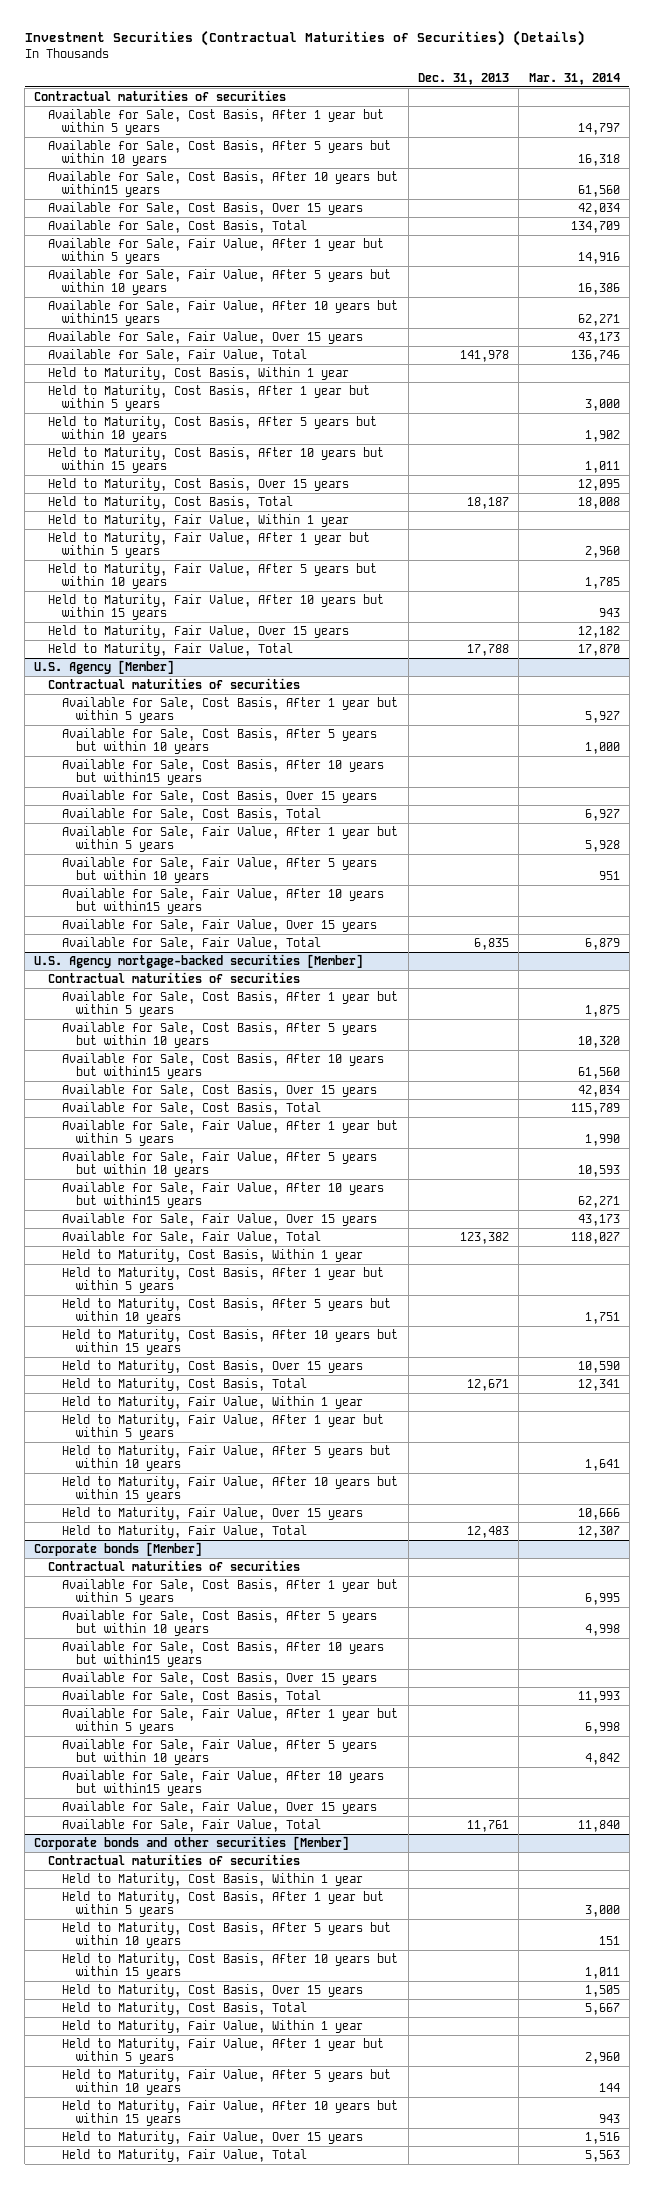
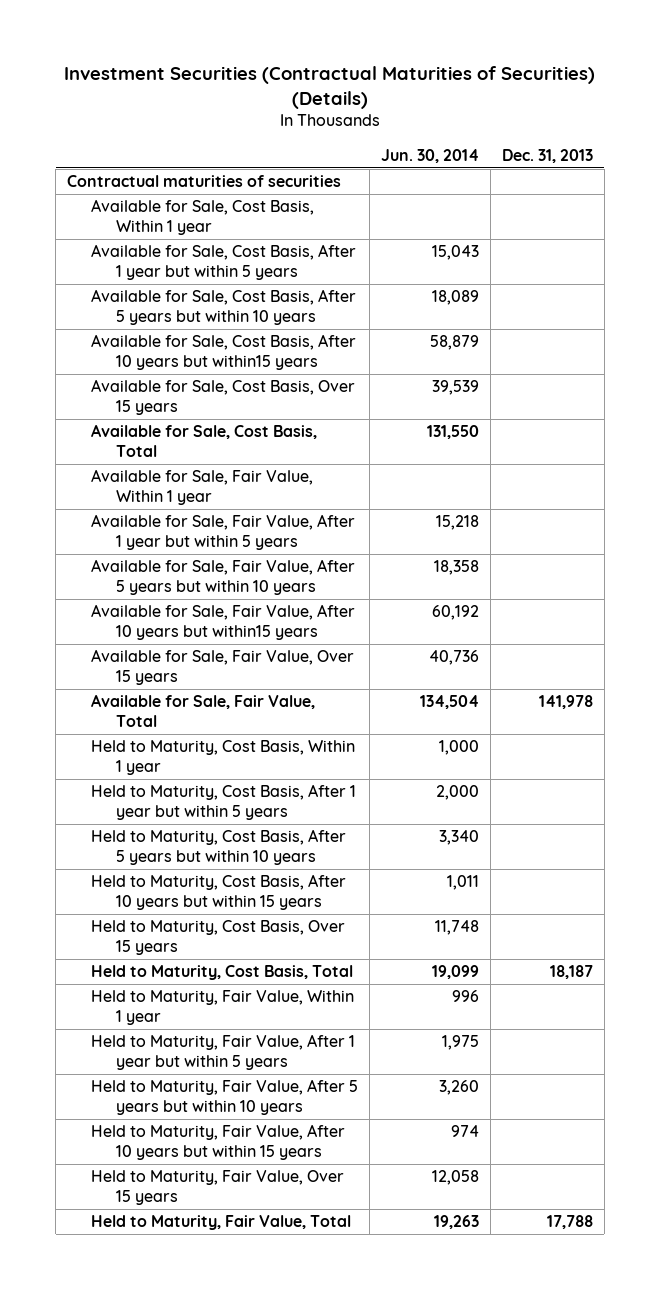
- | Dec. 31, 2013 | Mar. 31, 2014
+ | Jun. 30, 2014 | Dec. 31, 2013
+ Available for Sale, Cost Basis, Within 1 year
+ Available for Sale, Fair Value, Within 1 year
- U.S. Agency [Member]
- Contractual maturities of securities
- Available for Sale, Cost Basis, After 1 year but within 5 years | | 5,927
- Available for Sale, Cost Basis, After 5 years but within 10 years | | 1,000
- Available for Sale, Cost Basis, After 10 years but within15 years
- Available for Sale, Cost Basis, Over 15 years
- Available for Sale, Cost Basis, Total | | 6,927
- Available for Sale, Fair Value, After 1 year but within 5 years | | 5,928
- Available for Sale, Fair Value, After 5 years but within 10 years | | 951
- Available for Sale, Fair Value, After 10 years but within15 years
- Available for Sale, Fair Value, Over 15 years
- Available for Sale, Fair Value, Total | 6,835 | 6,879
- U.S. Agency mortgage-backed securities [Member]
- Contractual maturities of securities
- Available for Sale, Cost Basis, After 1 year but within 5 years | | 1,875
- Available for Sale, Cost Basis, After 5 years but within 10 years | | 10,320
- Available for Sale, Cost Basis, After 10 years but within15 years | | 61,560
- Available for Sale, Cost Basis, Over 15 years | | 42,034
- Available for Sale, Cost Basis, Total | | 115,789
- Available for Sale, Fair Value, After 1 year but within 5 years | | 1,990
- Available for Sale, Fair Value, After 5 years but within 10 years | | 10,593
- Available for Sale, Fair Value, After 10 years but within15 years | | 62,271
- Available for Sale, Fair Value, Over 15 years | | 43,173
- Available for Sale, Fair Value, Total | 123,382 | 118,027
- Held to Maturity, Cost Basis, Within 1 year
- Held to Maturity, Cost Basis, After 1 year but within 5 years
- Held to Maturity, Cost Basis, After 5 years but within 10 years | | 1,751
- Held to Maturity, Cost Basis, After 10 years but within 15 years
- Held to Maturity, Cost Basis, Over 15 years | | 10,590
- Held to Maturity, Cost Basis, Total | 12,671 | 12,341
- Held to Maturity, Fair Value, Within 1 year
- Held to Maturity, Fair Value, After 1 year but within 5 years
- Held to Maturity, Fair Value, After 5 years but within 10 years | | 1,641
- Held to Maturity, Fair Value, After 10 years but within 15 years
- Held to Maturity, Fair Value, Over 15 years | | 10,666
- Held to Maturity, Fair Value, Total | 12,483 | 12,307
- Corporate bonds [Member]
- Contractual maturities of securities
- Available for Sale, Cost Basis, After 1 year but within 5 years | | 6,995
- Available for Sale, Cost Basis, After 5 years but within 10 years | | 4,998
- Available for Sale, Cost Basis, After 10 years but within15 years
- Available for Sale, Cost Basis, Over 15 years
- Available for Sale, Cost Basis, Total | | 11,993
- Available for Sale, Fair Value, After 1 year but within 5 years | | 6,998
- Available for Sale, Fair Value, After 5 years but within 10 years | | 4,842
- Available for Sale, Fair Value, After 10 years but within15 years
- Available for Sale, Fair Value, Over 15 years
- Available for Sale, Fair Value, Total | 11,761 | 11,840
- Corporate bonds and other securities [Member]
- Contractual maturities of securities
- Held to Maturity, Cost Basis, Within 1 year
- Held to Maturity, Cost Basis, After 1 year but within 5 years | | 3,000
- Held to Maturity, Cost Basis, After 5 years but within 10 years | | 151
- Held to Maturity, Cost Basis, After 10 years but within 15 years | | 1,011
- Held to Maturity, Cost Basis, Over 15 years | | 1,505
- Held to Maturity, Cost Basis, Total | | 5,667
- Held to Maturity, Fair Value, Within 1 year
- Held to Maturity, Fair Value, After 1 year but within 5 years | | 2,960
- Held to Maturity, Fair Value, After 5 years but within 10 years | | 144
- Held to Maturity, Fair Value, After 10 years but within 15 years | | 943
- Held to Maturity, Fair Value, Over 15 years | | 1,516
- Held to Maturity, Fair Value, Total | | 5,563

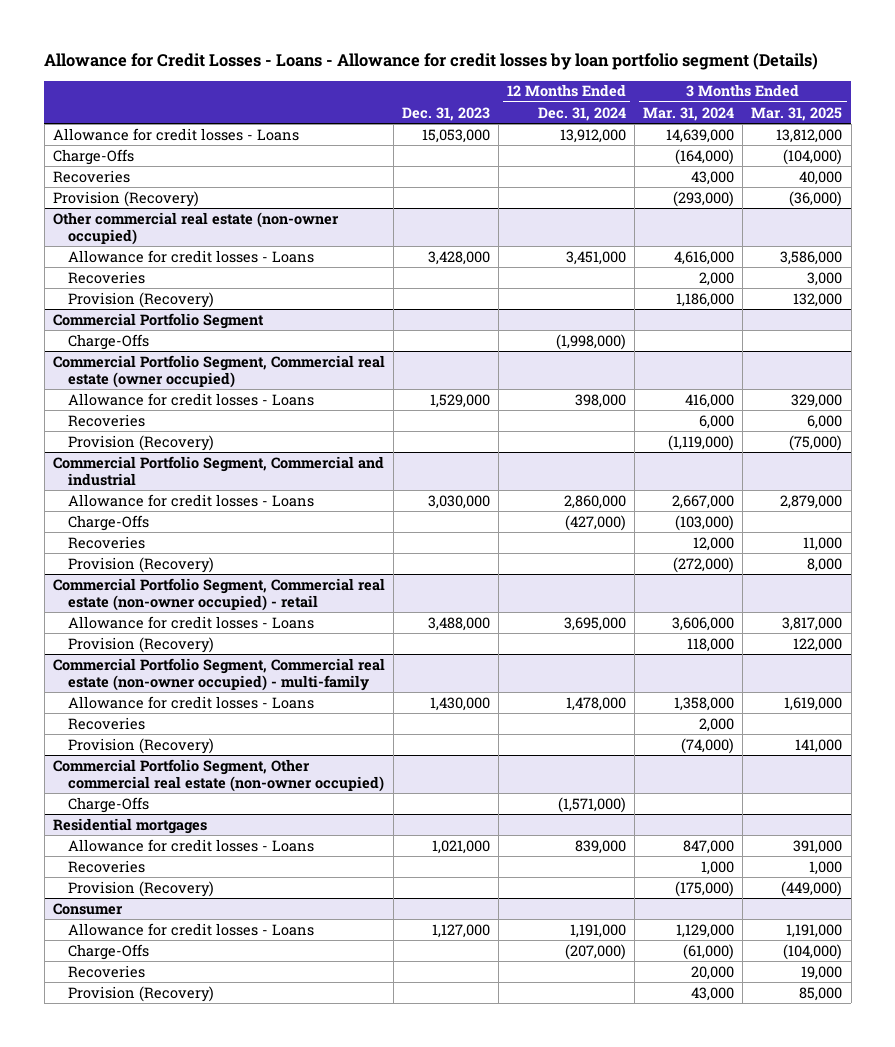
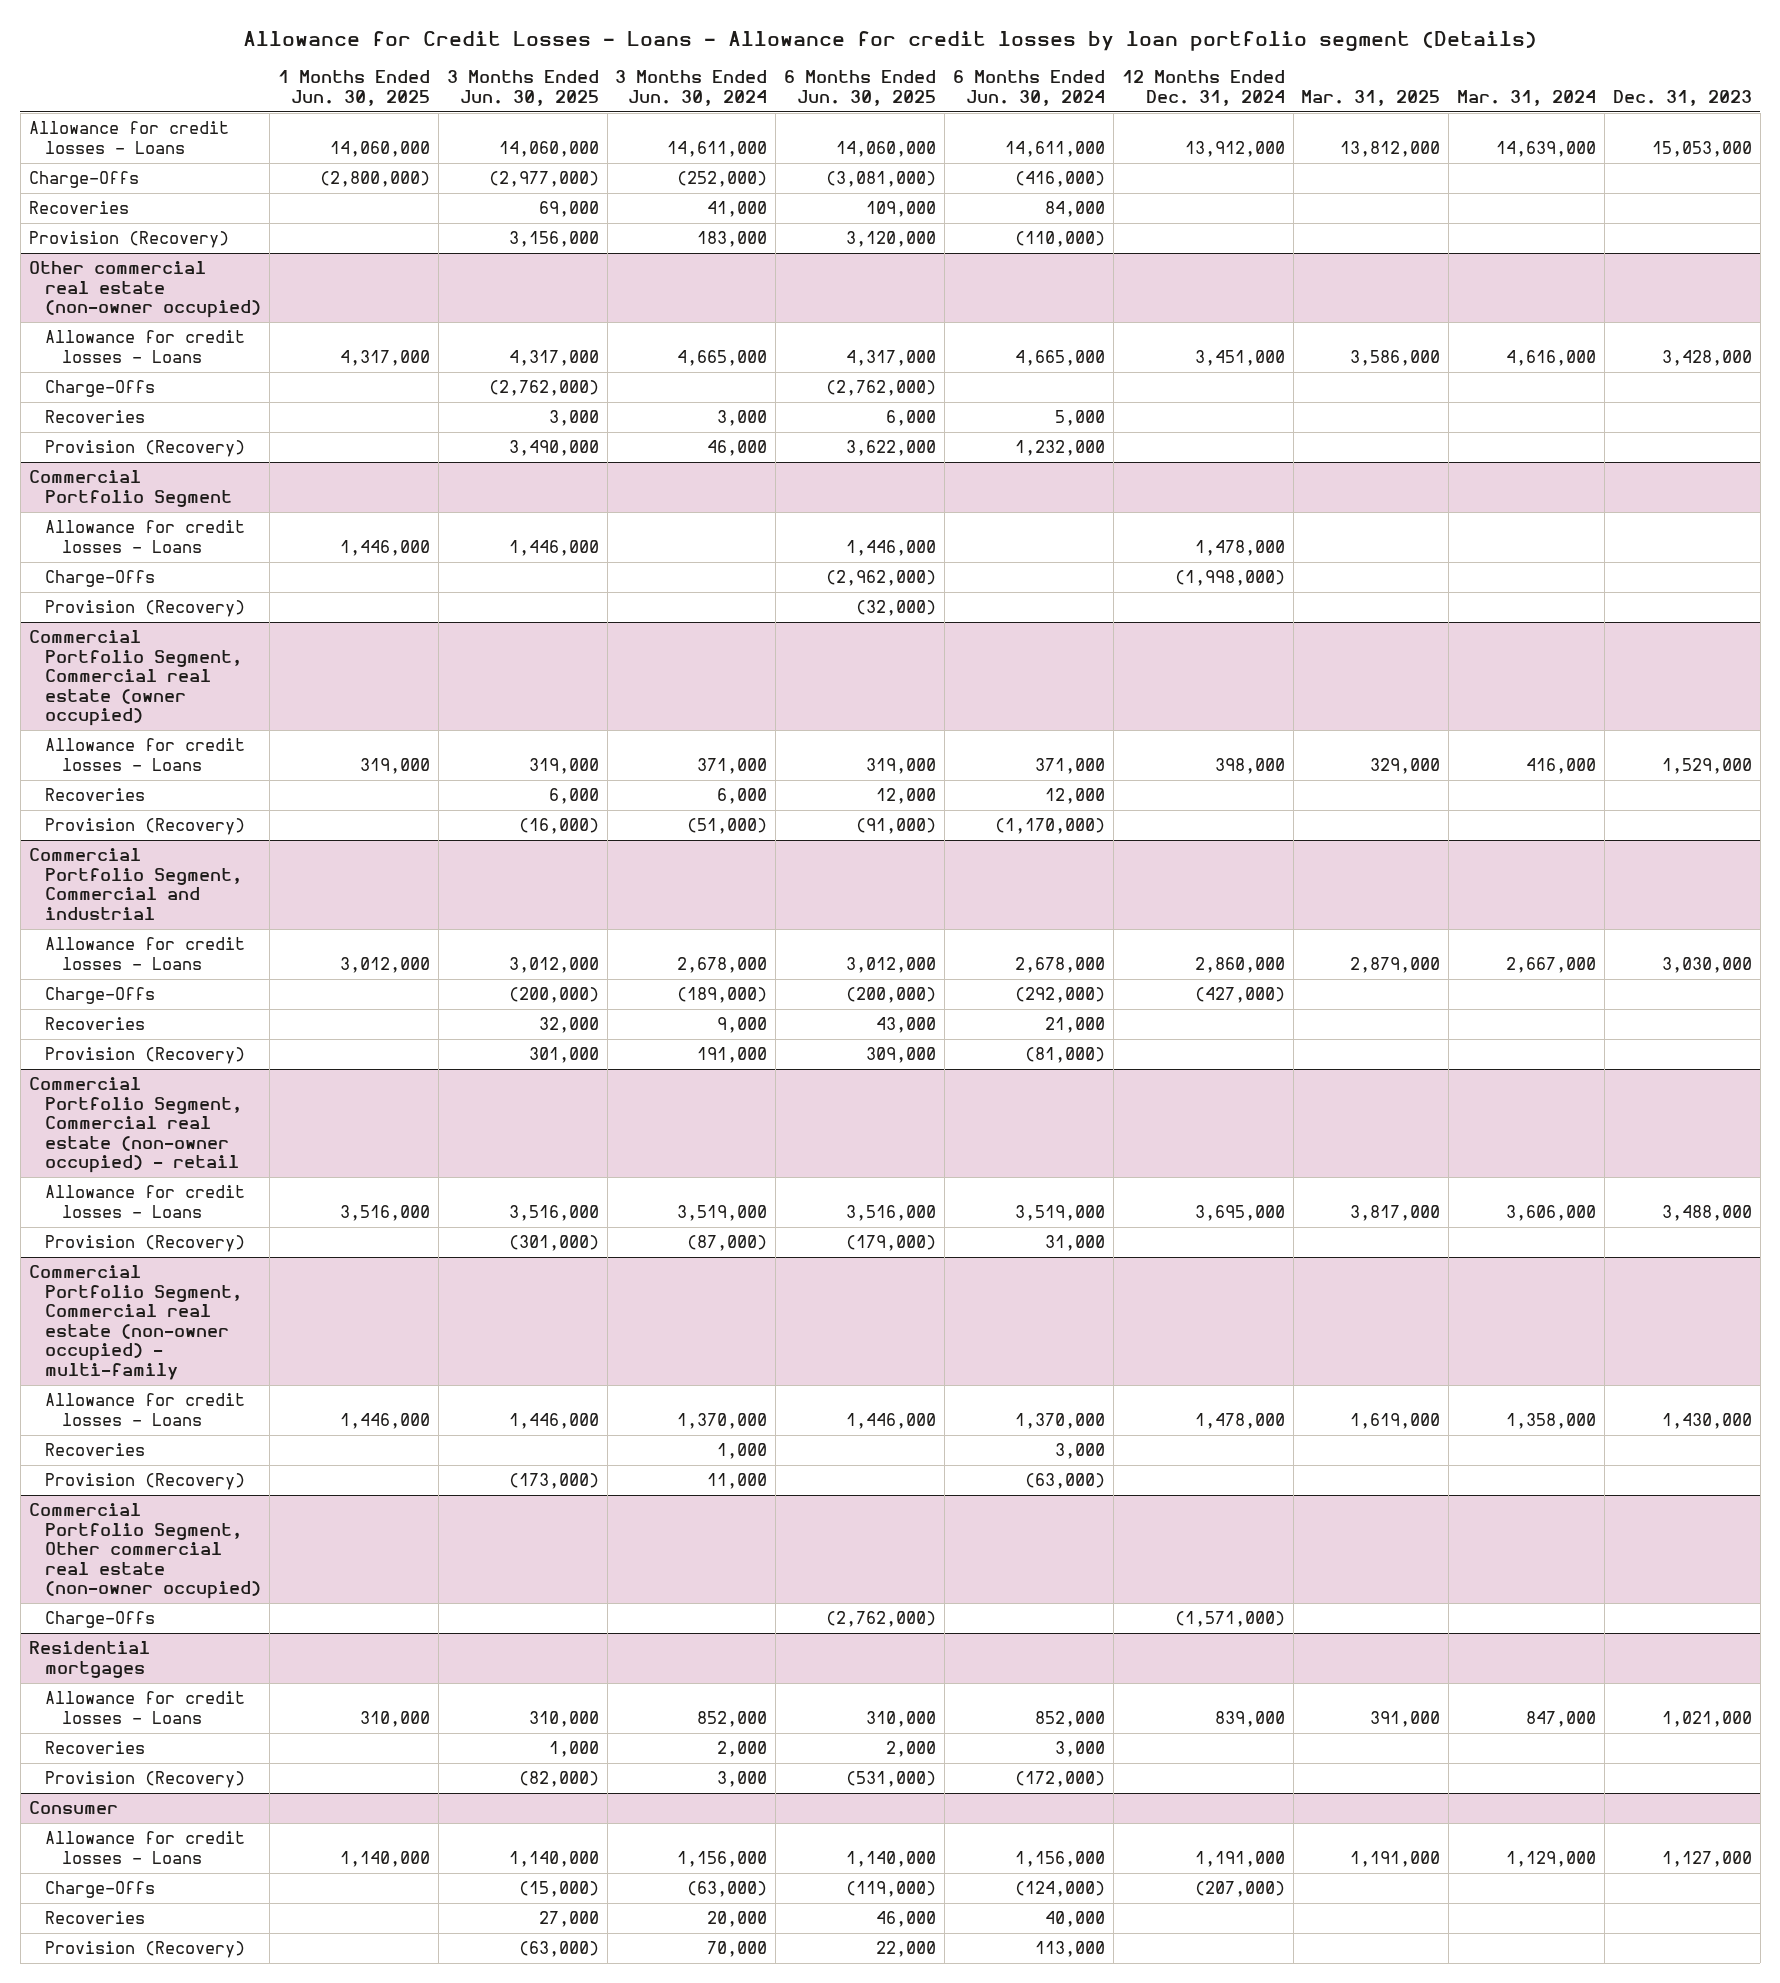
- | Dec. 31, 2023 | 12 Months Ended Dec. 31, 2024 | 3 Months Ended Mar. 31, 2024 | 3 Months Ended Mar. 31, 2025
+ | 1 Months Ended Jun. 30, 2025 | 3 Months Ended Jun. 30, 2025 | 3 Months Ended Jun. 30, 2024 | 6 Months Ended Jun. 30, 2025 | 6 Months Ended Jun. 30, 2024 | 12 Months Ended Dec. 31, 2024 | Mar. 31, 2025 | Mar. 31, 2024 | Dec. 31, 2023
@ Other commercial real estate (non-owner occupied)
+ Charge-Offs | | (2,762,000) | | (2,762,000) | | | | |
@ Commercial Portfolio Segment
+ Allowance for credit losses - Loans | 1,446,000 | 1,446,000 | | 1,446,000 | | 1,478,000 | | |
+ Provision (Recovery) | | | | (32,000) | | | | |

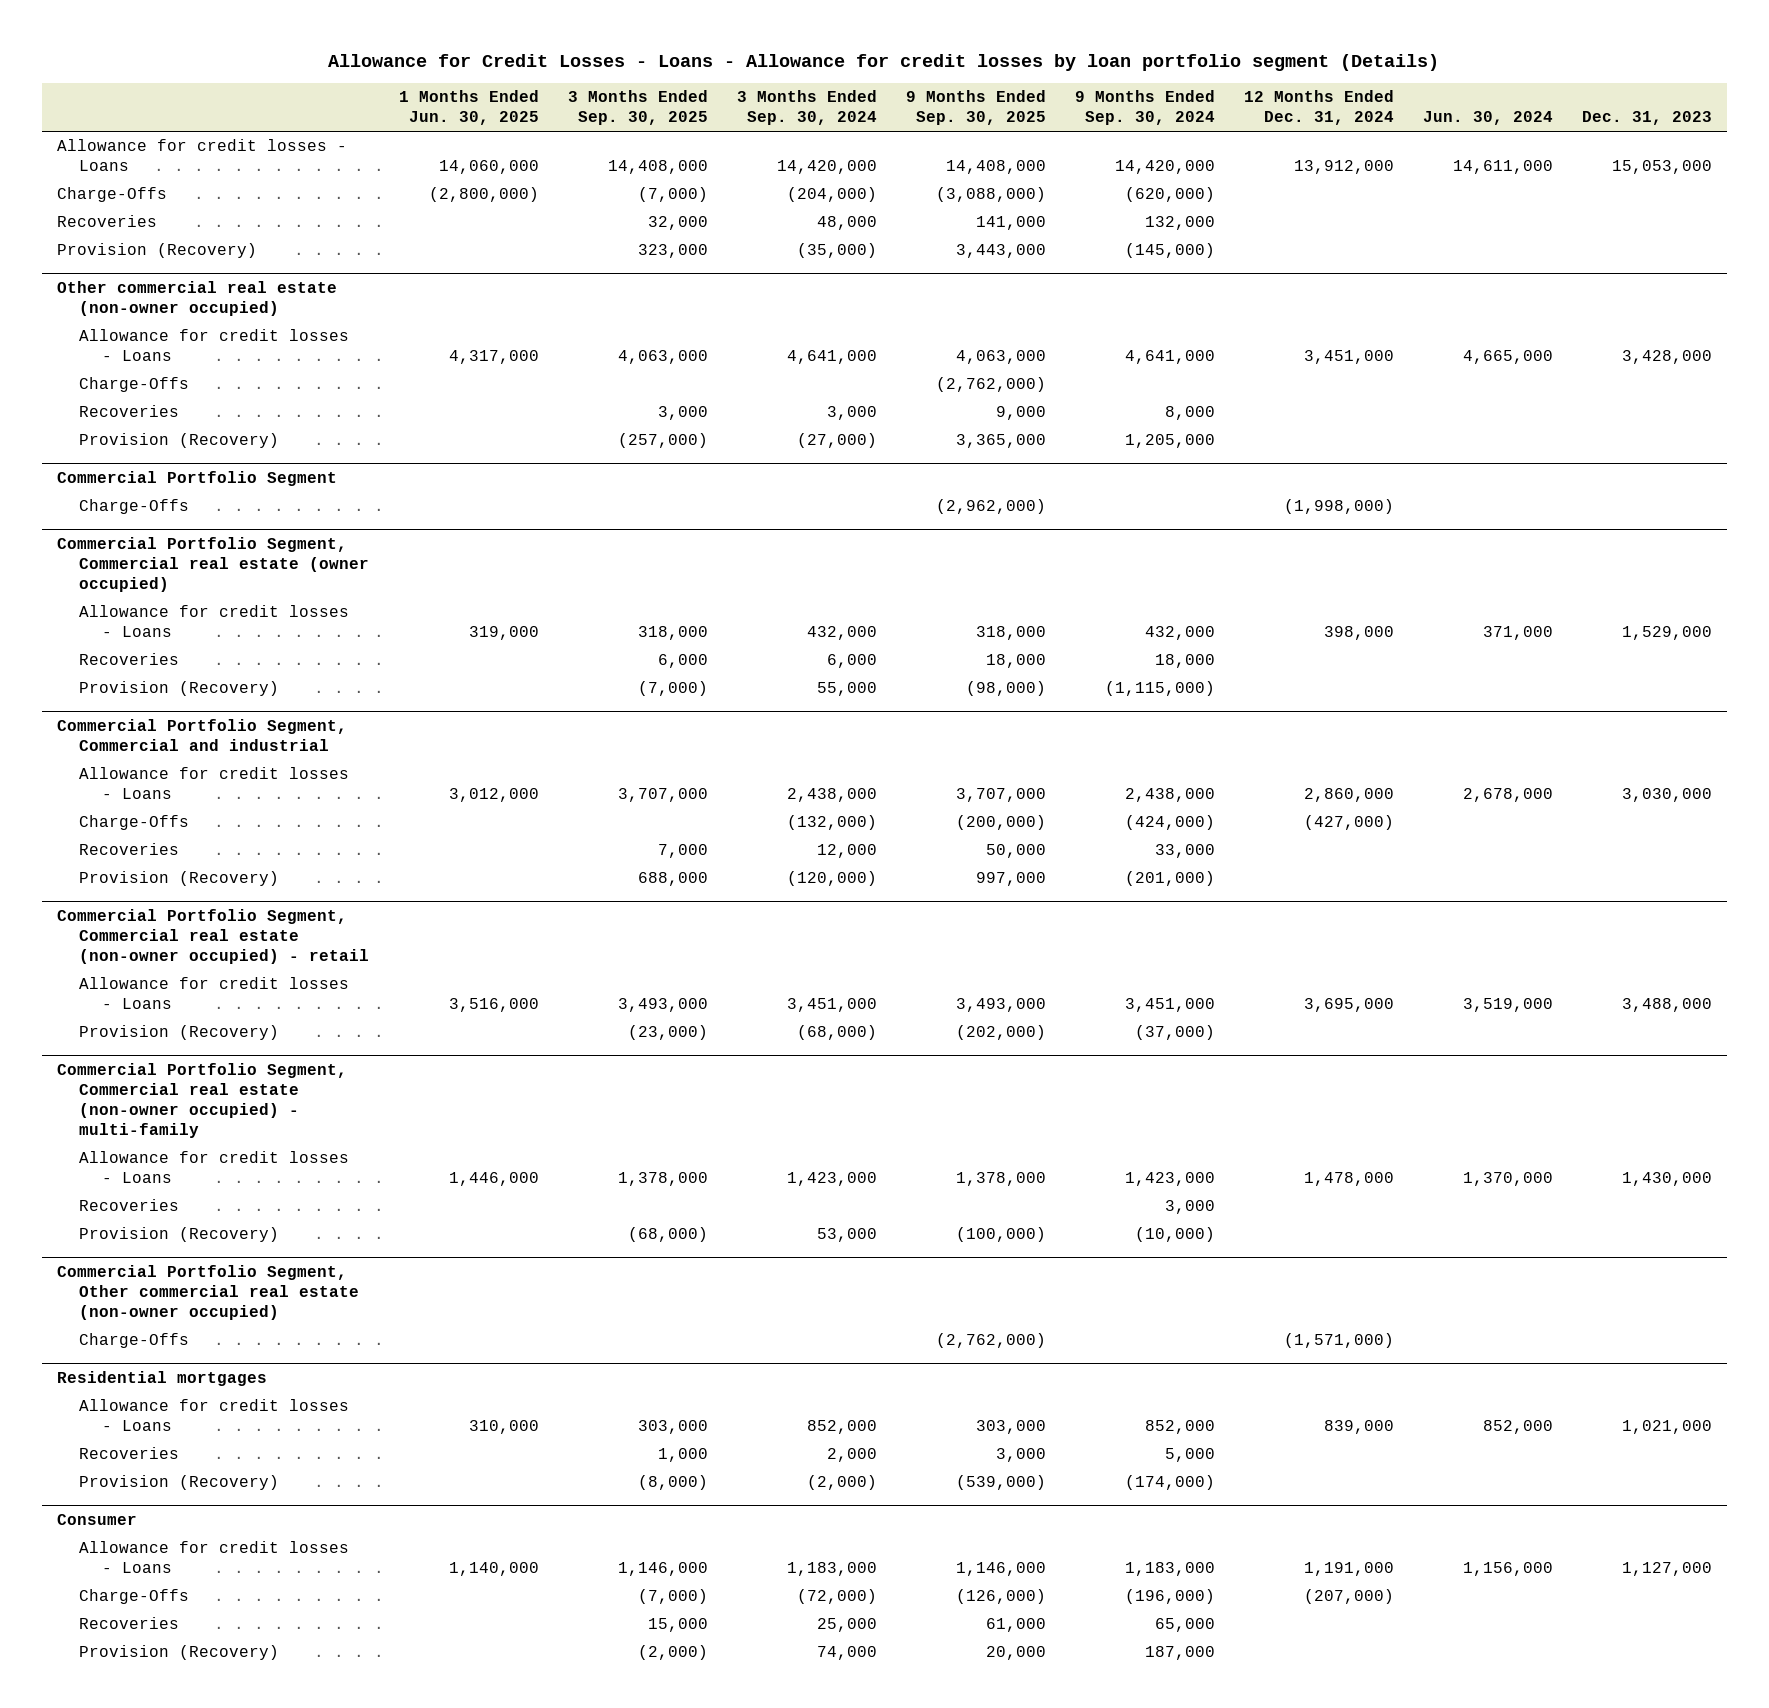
- | 1 Months Ended Jun. 30, 2025 | 3 Months Ended Jun. 30, 2025 | 3 Months Ended Jun. 30, 2024 | 6 Months Ended Jun. 30, 2025 | 6 Months Ended Jun. 30, 2024 | 12 Months Ended Dec. 31, 2024 | Mar. 31, 2025 | Mar. 31, 2024 | Dec. 31, 2023
+ | 1 Months Ended Jun. 30, 2025 | 3 Months Ended Sep. 30, 2025 | 3 Months Ended Sep. 30, 2024 | 9 Months Ended Sep. 30, 2025 | 9 Months Ended Sep. 30, 2024 | 12 Months Ended Dec. 31, 2024 | Jun. 30, 2024 | Dec. 31, 2023
@ Commercial Portfolio Segment
- Allowance for credit losses - Loans | 1,446,000 | 1,446,000 | | 1,446,000 | | 1,478,000 | | |
- Provision (Recovery) | | | | (32,000) | | | | |

